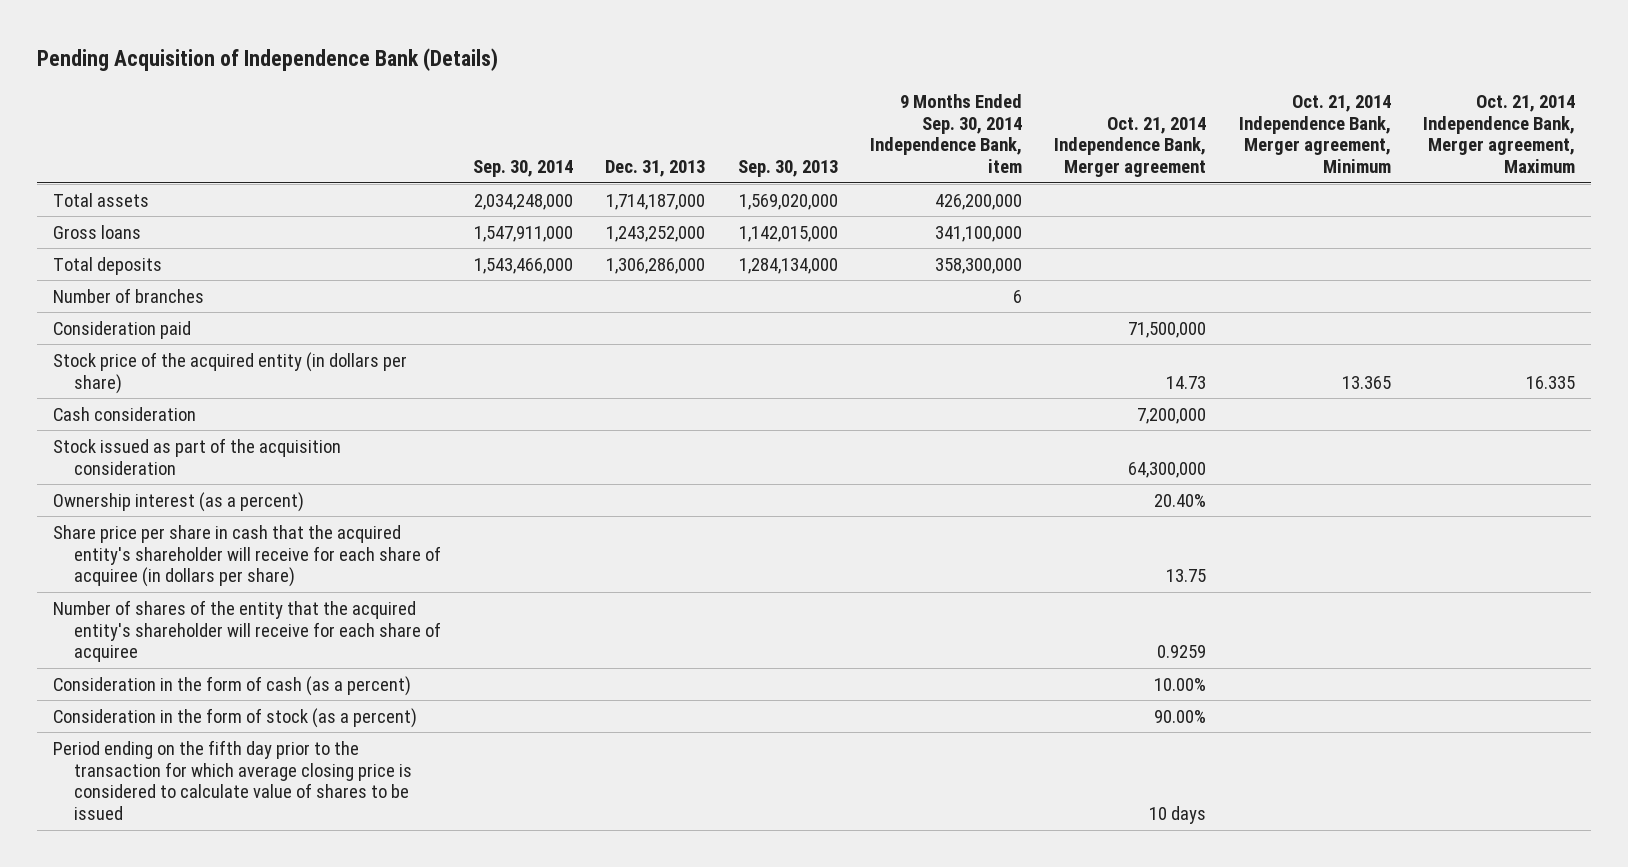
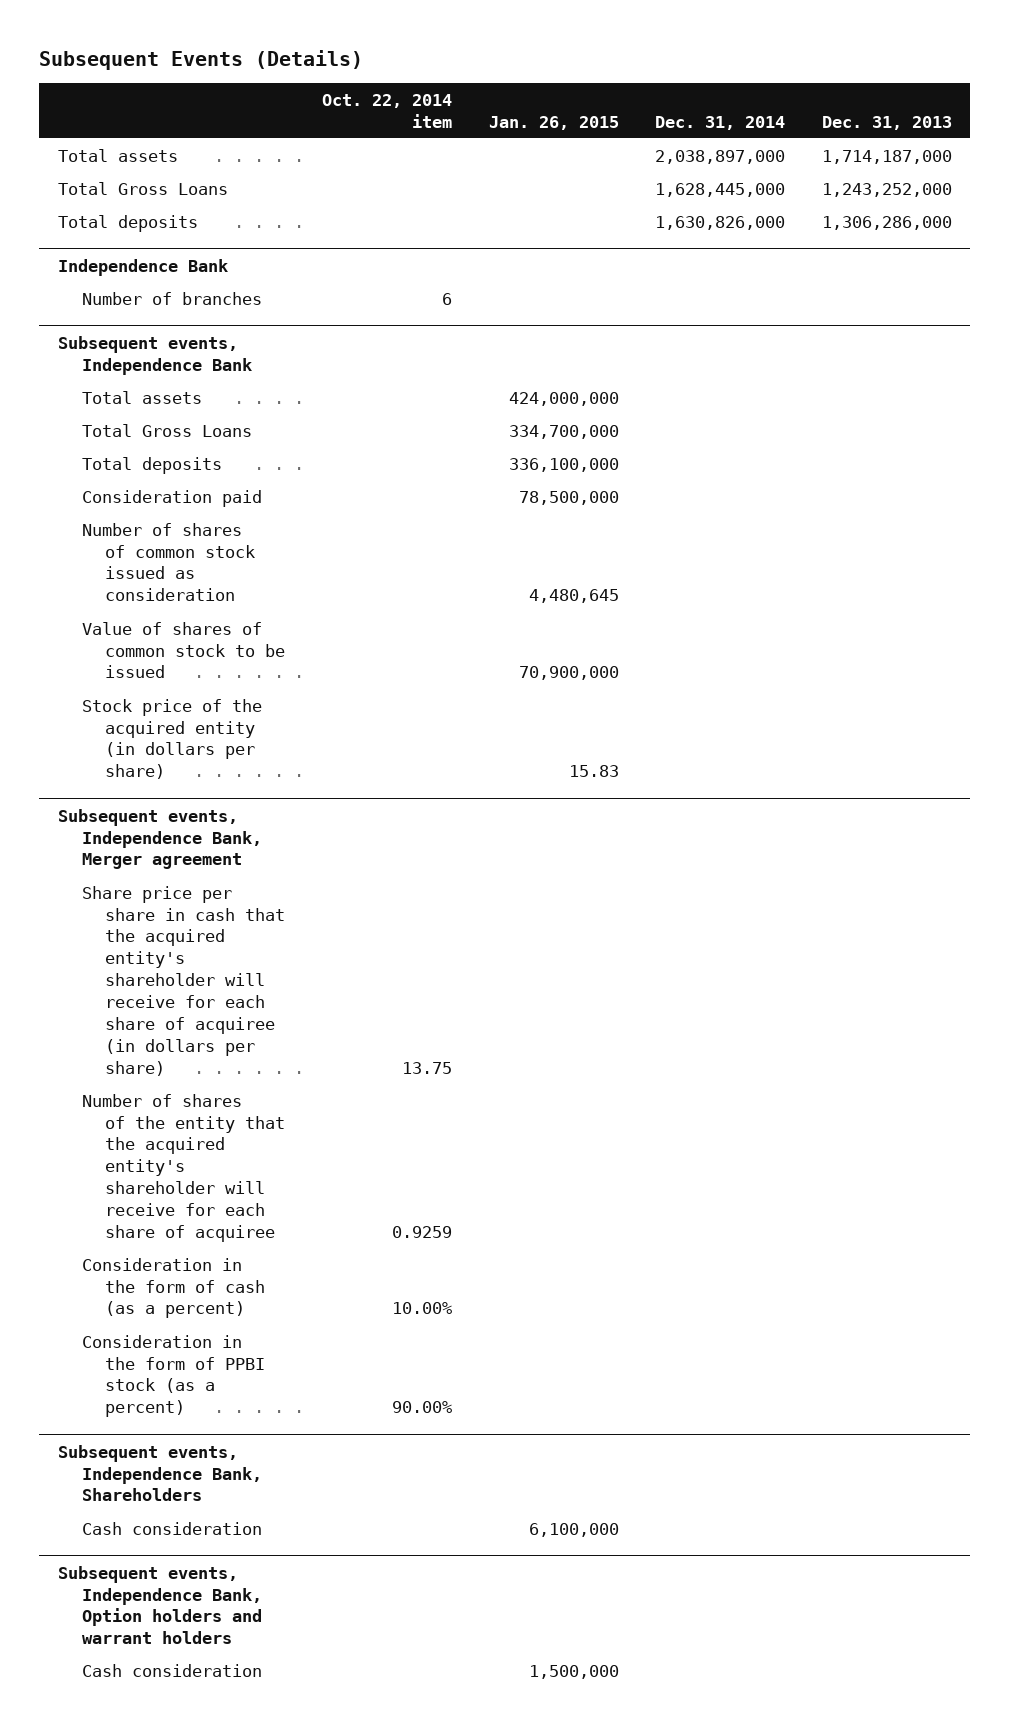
- Pending Acquisition of Independence Bank (Details)
+ Subsequent Events (Details)
- | Sep. 30, 2014 | Dec. 31, 2013 | Sep. 30, 2013 | 9 Months Ended Sep. 30, 2014 Independence Bank, item | Oct. 21, 2014 Independence Bank, Merger agreement | Oct. 21, 2014 Independence Bank, Merger agreement, Minimum | Oct. 21, 2014 Independence Bank, Merger agreement, Maximum
+ | Oct. 22, 2014 item | Jan. 26, 2015 | Dec. 31, 2014 | Dec. 31, 2013
- Gross loans | 1,547,911,000 | 1,243,252,000 | 1,142,015,000 | 341,100,000 | | |
+ Total Gross Loans | | | 1,628,445,000 | 1,243,252,000
- Number of branches | | | | 6 | | |
- Consideration paid | | | | | 71,500,000 | |
- Stock price of the acquired entity (in dollars per share) | | | | | 14.73 | 13.365 | 16.335
- Cash consideration | | | | | 7,200,000 | |
- Stock issued as part of the acquisition consideration | | | | | 64,300,000 | |
- Ownership interest (as a percent) | | | | | 20.40% | |
- Share price per share in cash that the acquired entity's shareholder will receive for each share of acquiree (in dollars per share) | | | | | 13.75 | |
- Number of shares of the entity that the acquired entity's shareholder will receive for each share of acquiree | | | | | 0.9259 | |
- Consideration in the form of cash (as a percent) | | | | | 10.00% | |
- Consideration in the form of stock (as a percent) | | | | | 90.00% | |
- Period ending on the fifth day prior to the transaction for which average closing price is considered to calculate value of shares to be issued | | | | | 10 days | |
+ Independence Bank
+ Number of branches | 6 | | |
+ Subsequent events, Independence Bank
+ Total assets | | 424,000,000 | |
+ Total Gross Loans | | 334,700,000 | |
+ Total deposits | | 336,100,000 | |
+ Consideration paid | | 78,500,000 | |
+ Number of shares of common stock issued as consideration | | 4,480,645 | |
+ Value of shares of common stock to be issued | | 70,900,000 | |
+ Stock price of the acquired entity (in dollars per share) | | 15.83 | |
+ Subsequent events, Independence Bank, Merger agreement
+ Share price per share in cash that the acquired entity's shareholder will receive for each share of acquiree (in dollars per share) | 13.75 | | |
+ Number of shares of the entity that the acquired entity's shareholder will receive for each share of acquiree | 0.9259 | | |
+ Consideration in the form of cash (as a percent) | 10.00% | | |
+ Consideration in the form of PPBI stock (as a percent) | 90.00% | | |
+ Subsequent events, Independence Bank, Shareholders
+ Cash consideration | | 6,100,000 | |
+ Subsequent events, Independence Bank, Option holders and warrant holders
+ Cash consideration | | 1,500,000 | |

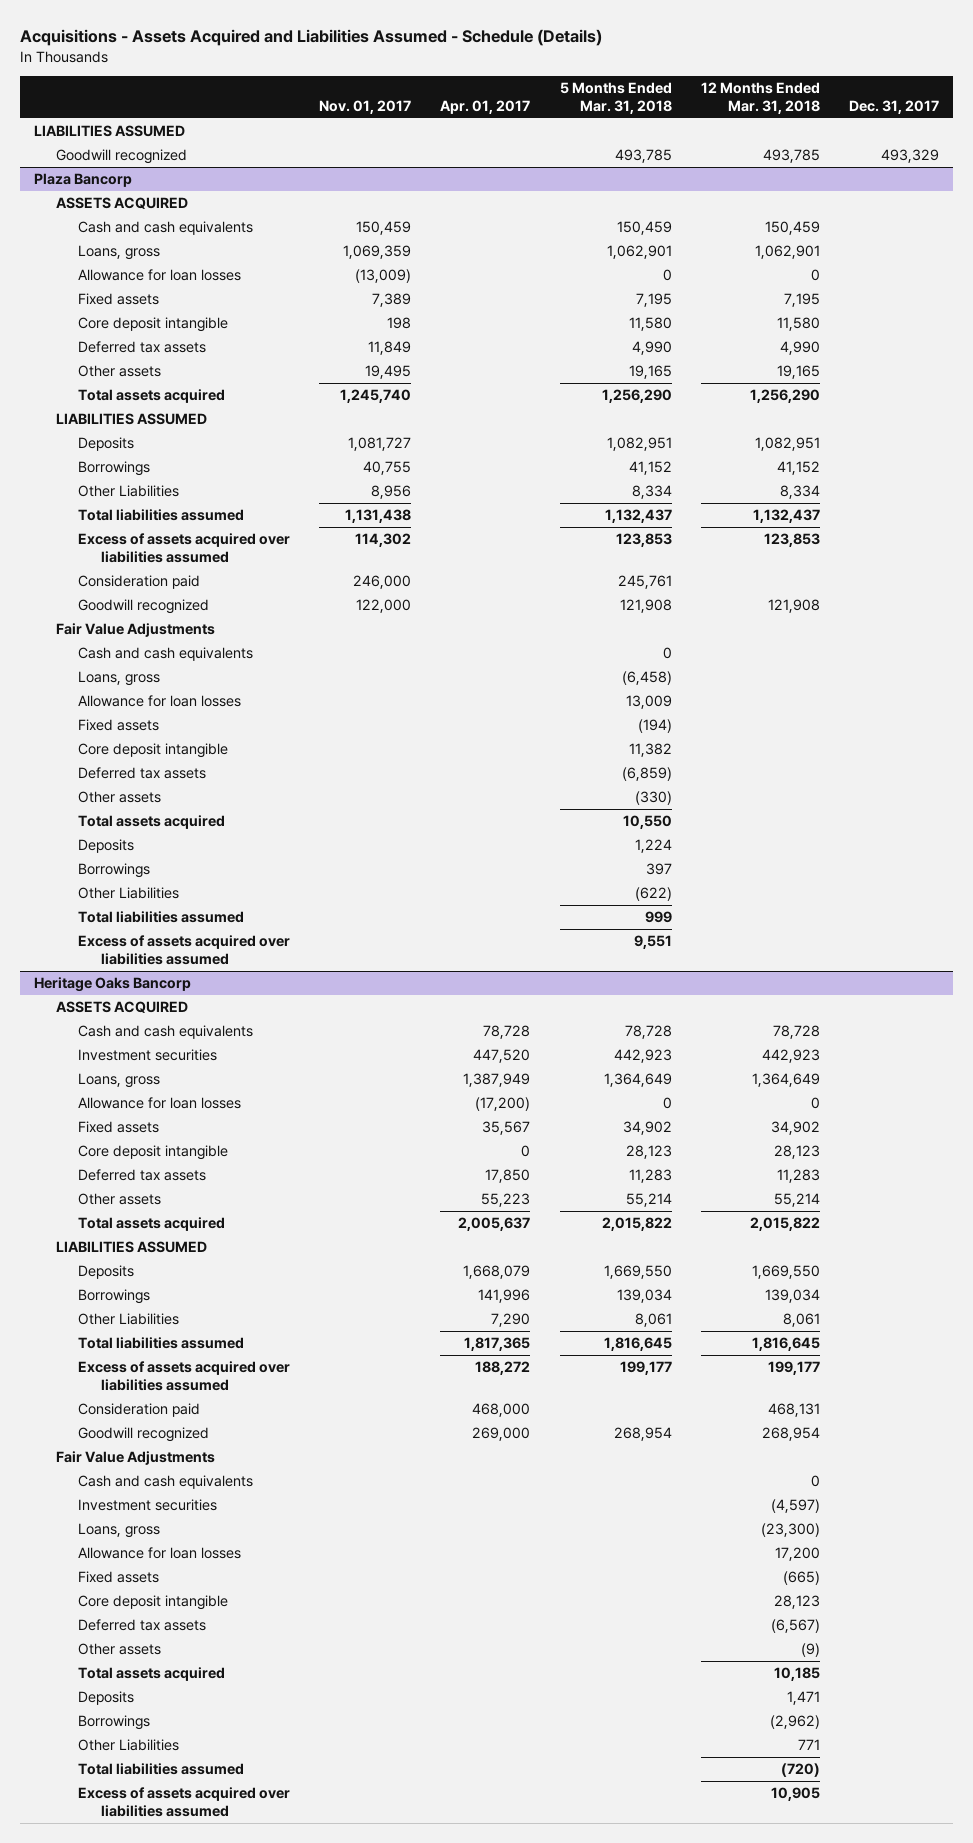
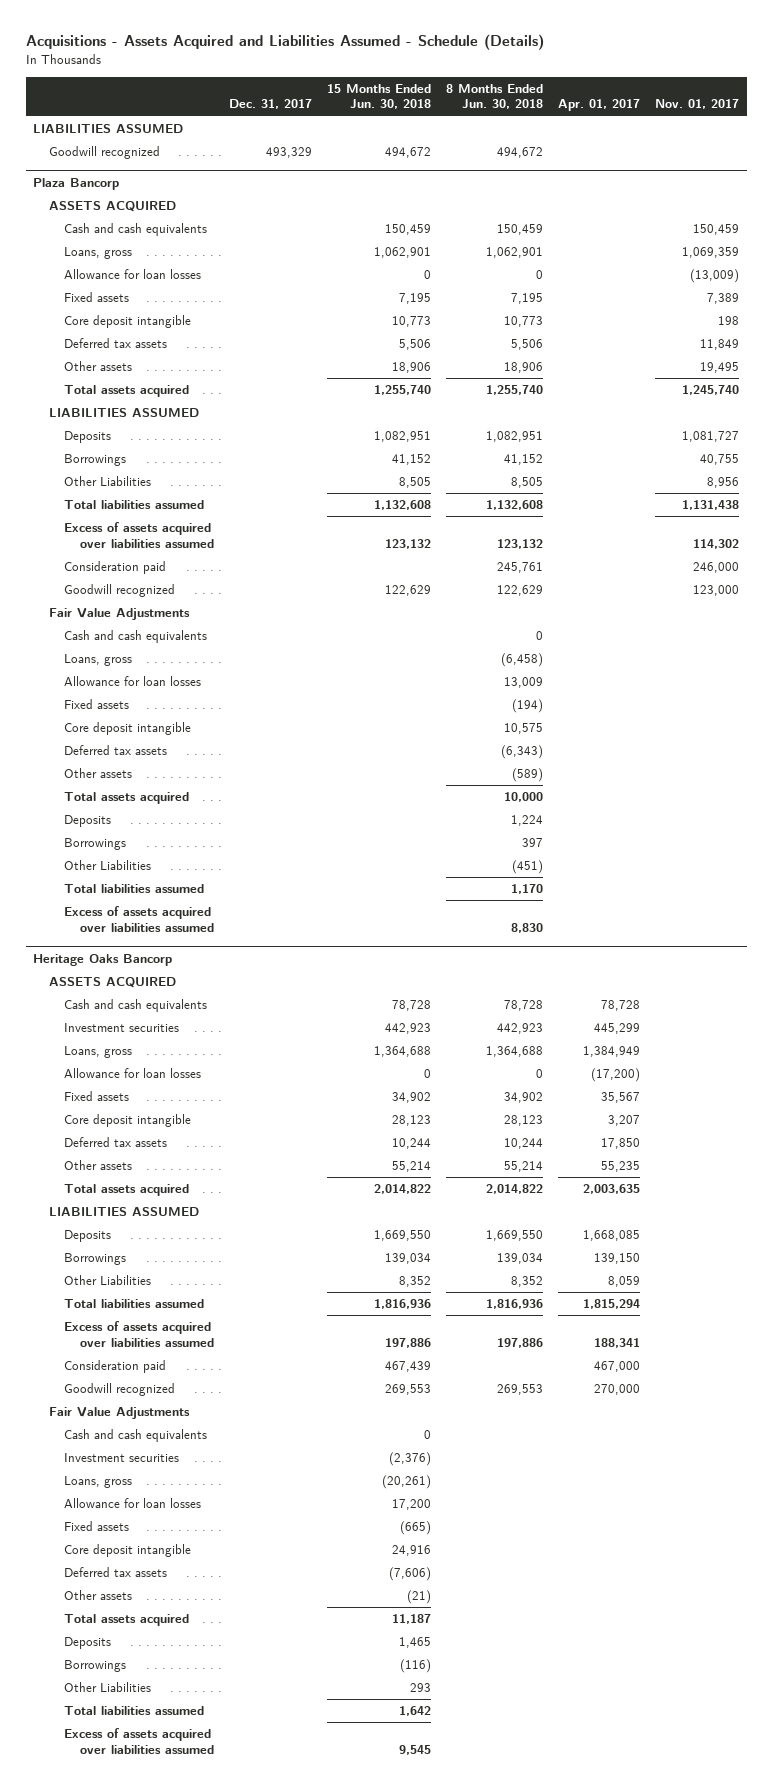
- | Nov. 01, 2017 | Apr. 01, 2017 | 5 Months Ended Mar. 31, 2018 | 12 Months Ended Mar. 31, 2018 | Dec. 31, 2017
+ | Dec. 31, 2017 | 15 Months Ended Jun. 30, 2018 | 8 Months Ended Jun. 30, 2018 | Apr. 01, 2017 | Nov. 01, 2017
@ Plaza Bancorp
- Goodwill recognized | 122,000 | | 121,908 | 121,908 |
+ Goodwill recognized | | 122,629 | 122,629 | | 123,000
@ Heritage Oaks Bancorp
- Investment securities | | 447,520 | 442,923 | 442,923 |
- Loans, gross | | 1,387,949 | 1,364,649 | 1,364,649 |
+ Investment securities | | 442,923 | 442,923 | 445,299 |
+ Loans, gross | | 1,364,688 | 1,364,688 | 1,384,949 |
- Core deposit intangible | | 0 | 28,123 | 28,123 |
+ Core deposit intangible | | 28,123 | 28,123 | 3,207 |
- Other assets | | 55,223 | 55,214 | 55,214 |
- Total assets acquired | | 2,005,637 | 2,015,822 | 2,015,822 |
+ Other assets | | 55,214 | 55,214 | 55,235 |
+ Total assets acquired | | 2,014,822 | 2,014,822 | 2,003,635 |
- Deposits | | 1,668,079 | 1,669,550 | 1,669,550 |
- Borrowings | | 141,996 | 139,034 | 139,034 |
- Other Liabilities | | 7,290 | 8,061 | 8,061 |
- Total liabilities assumed | | 1,817,365 | 1,816,645 | 1,816,645 |
- Excess of assets acquired over liabilities assumed | | 188,272 | 199,177 | 199,177 |
- Consideration paid | | 468,000 | | 468,131 |
- Goodwill recognized | | 269,000 | 268,954 | 268,954 |
+ Deposits | | 1,669,550 | 1,669,550 | 1,668,085 |
+ Borrowings | | 139,034 | 139,034 | 139,150 |
+ Other Liabilities | | 8,352 | 8,352 | 8,059 |
+ Total liabilities assumed | | 1,816,936 | 1,816,936 | 1,815,294 |
+ Excess of assets acquired over liabilities assumed | | 197,886 | 197,886 | 188,341 |
+ Consideration paid | | 467,439 | | 467,000 |
+ Goodwill recognized | | 269,553 | 269,553 | 270,000 |

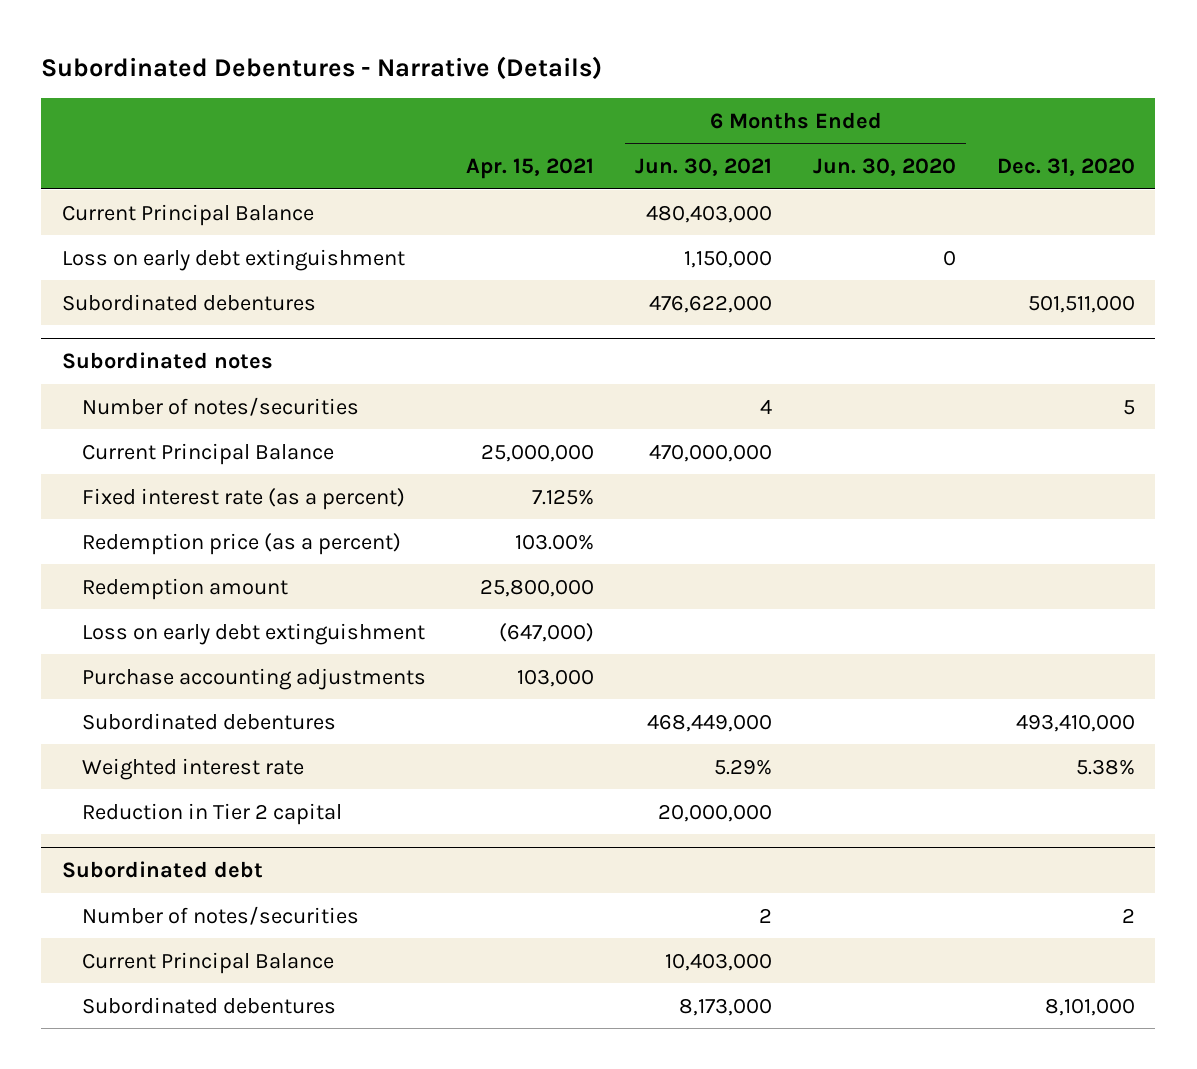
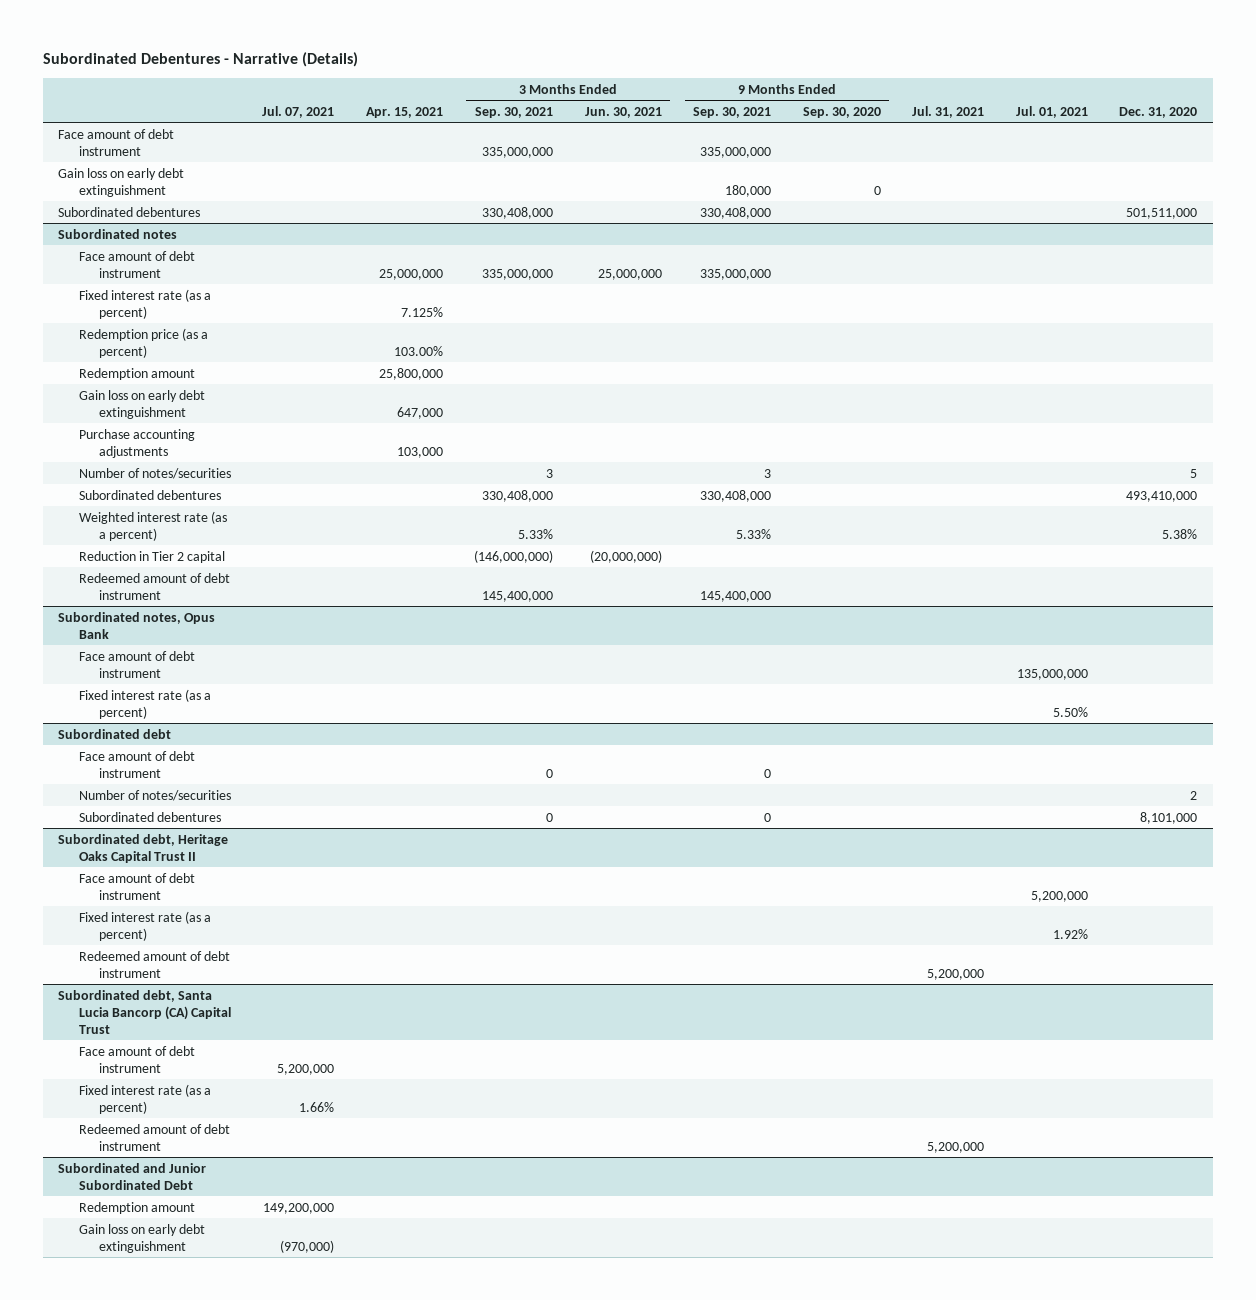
- | Apr. 15, 2021 | 6 Months Ended Jun. 30, 2021 | 6 Months Ended Jun. 30, 2020 | Dec. 31, 2020
+ | Jul. 07, 2021 | Apr. 15, 2021 | 3 Months Ended Sep. 30, 2021 | 3 Months Ended Jun. 30, 2021 | 9 Months Ended Sep. 30, 2021 | 9 Months Ended Sep. 30, 2020 | Jul. 31, 2021 | Jul. 01, 2021 | Dec. 31, 2020
- Current Principal Balance | | 480,403,000 | |
- Loss on early debt extinguishment | | 1,150,000 | 0 |
+ Face amount of debt instrument | | | 335,000,000 | | 335,000,000 | | | |
+ Gain loss on early debt extinguishment | | | | | 180,000 | 0 | | |
@ Subordinated notes
- Current Principal Balance | 25,000,000 | 470,000,000 | |
+ Face amount of debt instrument | | 25,000,000 | 335,000,000 | 25,000,000 | 335,000,000 | | | |
- Loss on early debt extinguishment | (647,000) | | |
+ Gain loss on early debt extinguishment | | 647,000 | | | | | | |
moved down: Number of notes/securities | | | 3 | | 3 | | | | 5
- Weighted interest rate | | 5.29% | | 5.38%
+ Weighted interest rate (as a percent) | | | 5.33% | | 5.33% | | | | 5.38%
+ Redeemed amount of debt instrument | | | 145,400,000 | | 145,400,000 | | | |
+ Subordinated notes, Opus Bank
+ Face amount of debt instrument | | | | | | | | 135,000,000 |
+ Fixed interest rate (as a percent) | | | | | | | | 5.50% |
@ Subordinated debt
+ Face amount of debt instrument | | | 0 | | 0 | | | |
- Current Principal Balance | | 10,403,000 | |
+ Subordinated debt, Heritage Oaks Capital Trust II
+ Face amount of debt instrument | | | | | | | | 5,200,000 |
+ Fixed interest rate (as a percent) | | | | | | | | 1.92% |
+ Redeemed amount of debt instrument | | | | | | | 5,200,000 | |
+ Subordinated debt, Santa Lucia Bancorp (CA) Capital Trust
+ Face amount of debt instrument | 5,200,000 | | | | | | | |
+ Fixed interest rate (as a percent) | 1.66% | | | | | | | |
+ Redeemed amount of debt instrument | | | | | | | 5,200,000 | |
+ Subordinated and Junior Subordinated Debt
+ Redemption amount | 149,200,000 | | | | | | | |
+ Gain loss on early debt extinguishment | (970,000) | | | | | | | |

